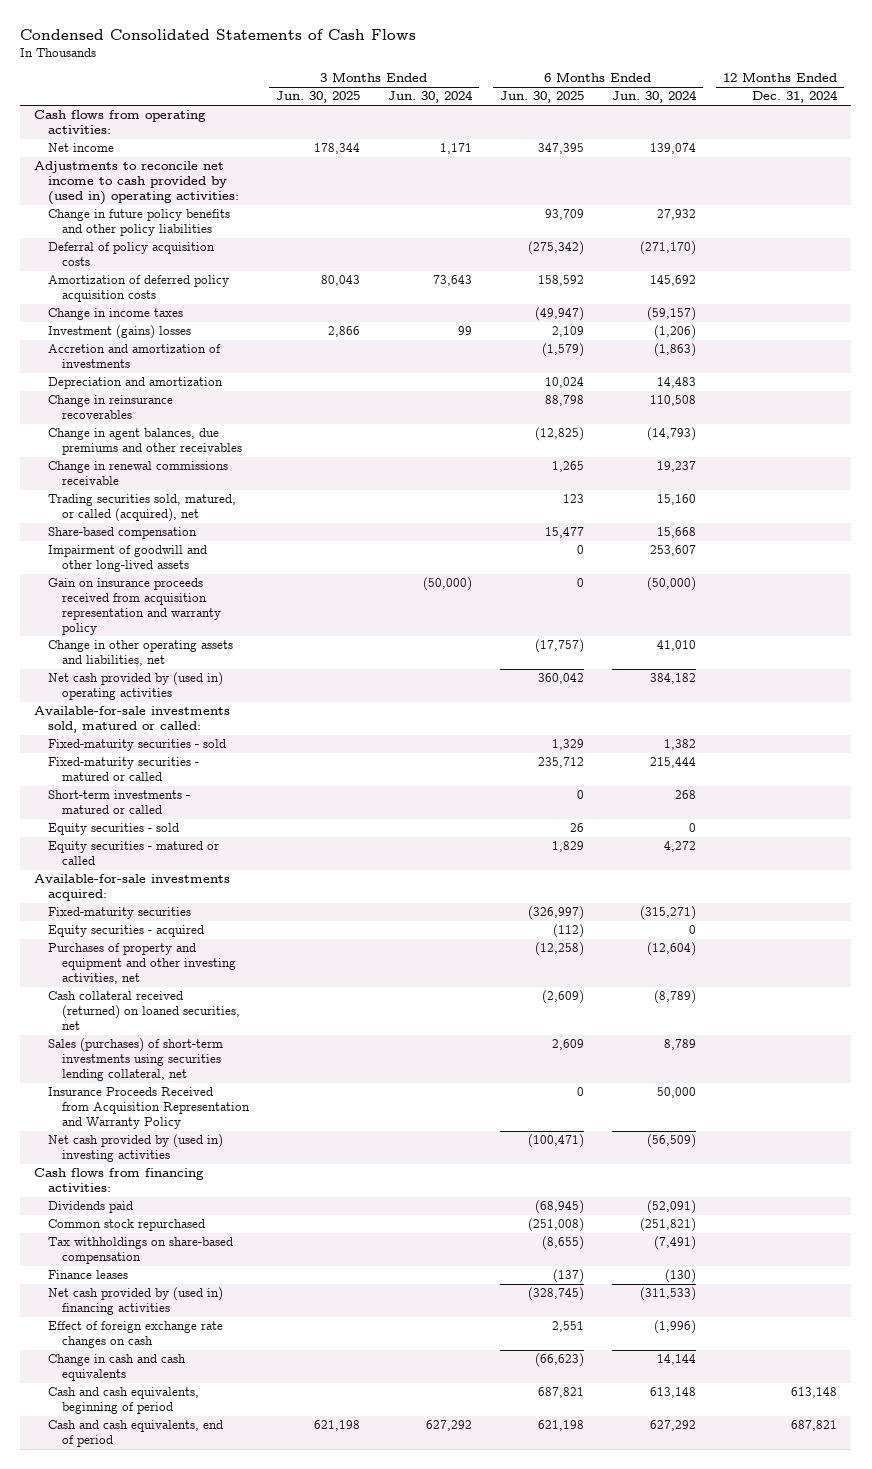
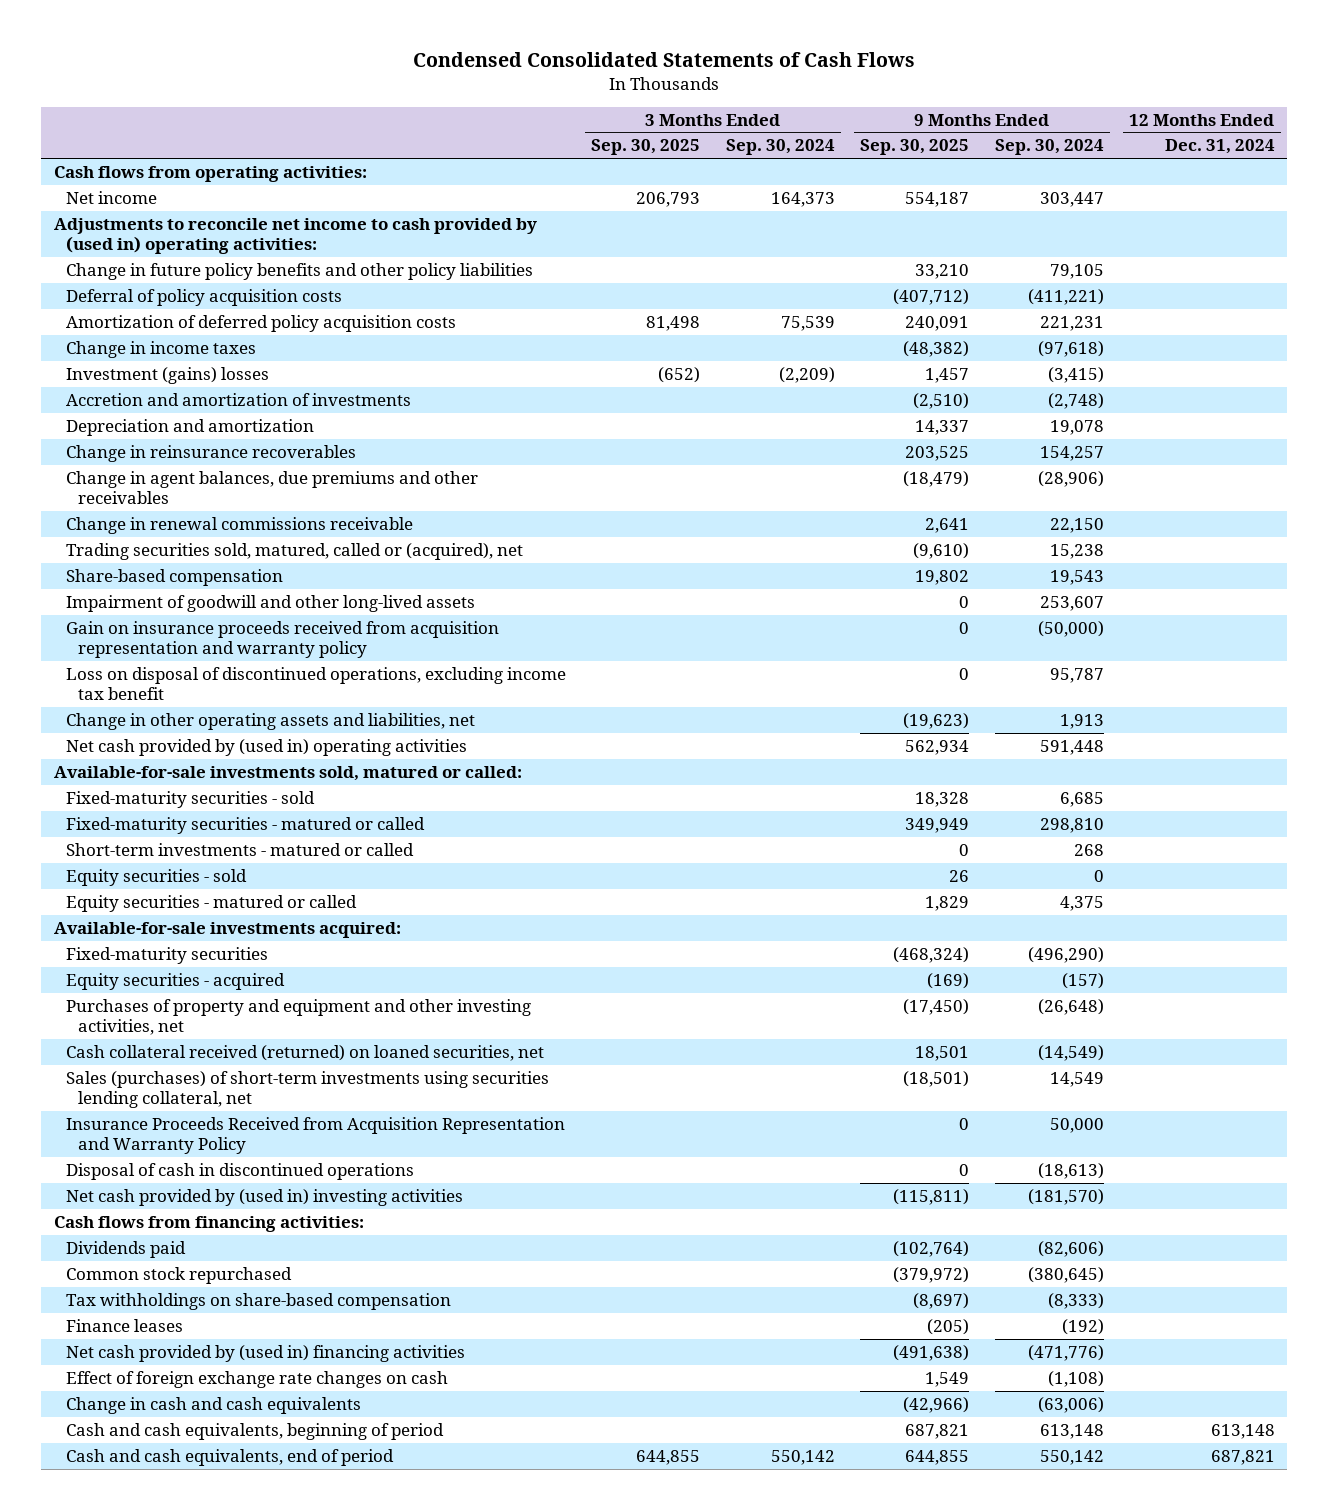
- | 3 Months Ended Jun. 30, 2025 | 3 Months Ended Jun. 30, 2024 | 6 Months Ended Jun. 30, 2025 | 6 Months Ended Jun. 30, 2024 | 12 Months Ended Dec. 31, 2024
+ | 3 Months Ended Sep. 30, 2025 | 3 Months Ended Sep. 30, 2024 | 9 Months Ended Sep. 30, 2025 | 9 Months Ended Sep. 30, 2024 | 12 Months Ended Dec. 31, 2024
- Trading securities sold, matured, or called (acquired), net | | | 123 | 15,160 |
+ Trading securities sold, matured, called or (acquired), net | | | (9,610) | 15,238 |
+ Loss on disposal of discontinued operations, excluding income tax benefit | | | 0 | 95,787 |
+ Disposal of cash in discontinued operations | | | 0 | (18,613) |

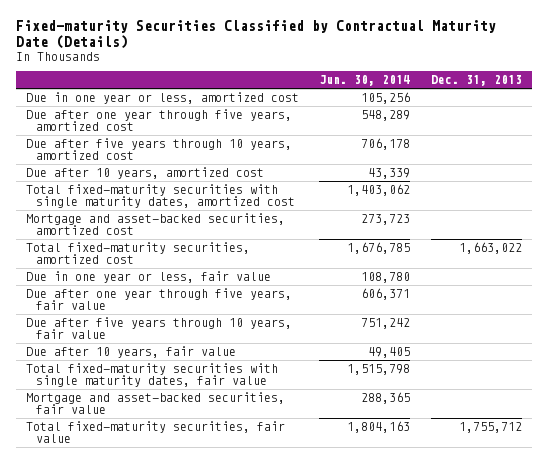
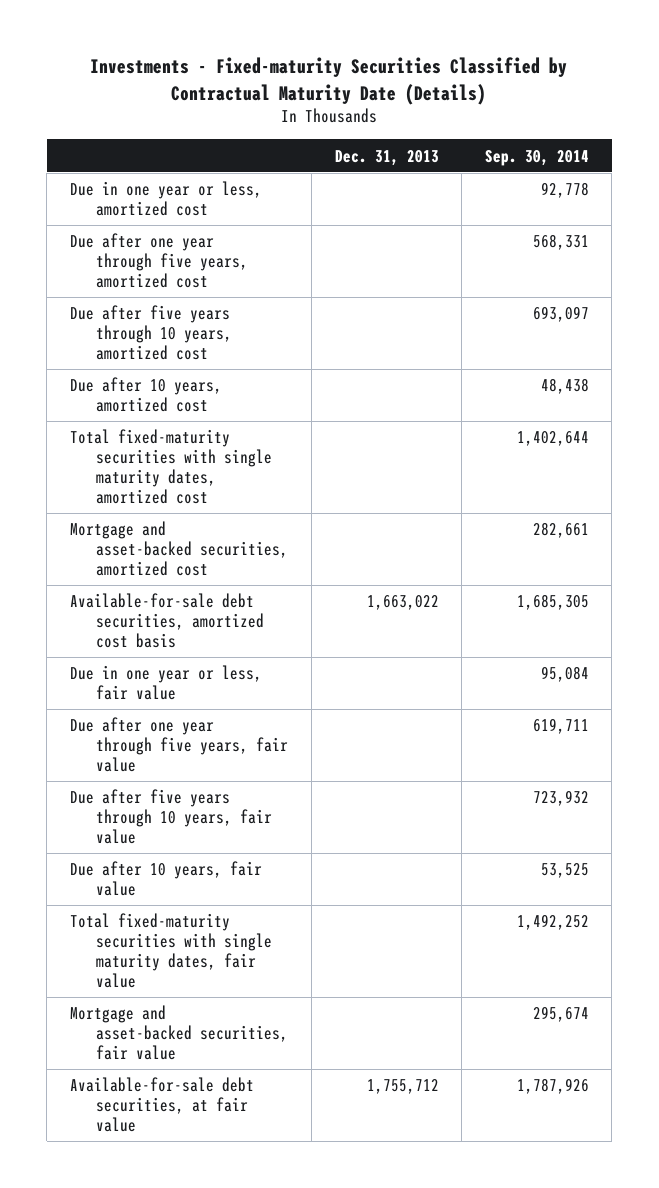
- Fixed-maturity Securities Classified by Contractual Maturity Date (Details)
+ Investments - Fixed-maturity Securities Classified by Contractual Maturity Date (Details)
- | Jun. 30, 2014 | Dec. 31, 2013
+ | Dec. 31, 2013 | Sep. 30, 2014
- Total fixed-maturity securities, amortized cost | 1,676,785 | 1,663,022
+ Available-for-sale debt securities, amortized cost basis | 1,663,022 | 1,685,305
- Total fixed-maturity securities, fair value | 1,804,163 | 1,755,712
+ Available-for-sale debt securities, at fair value | 1,755,712 | 1,787,926

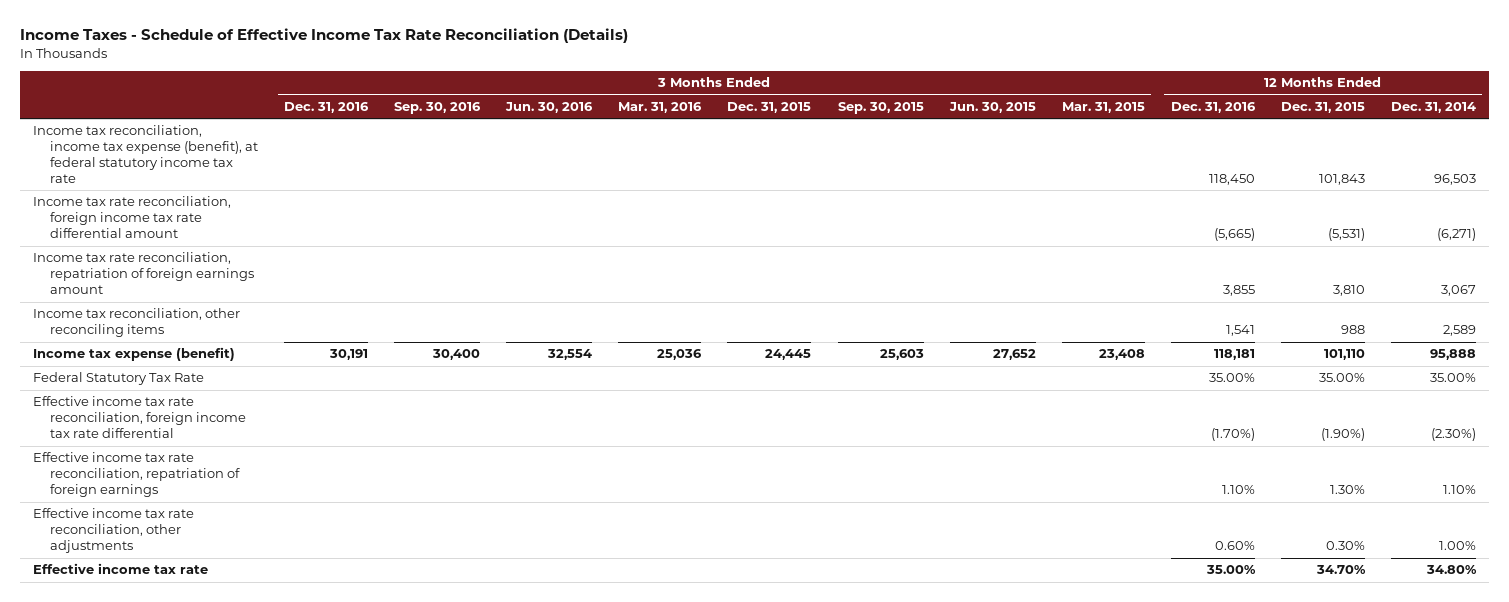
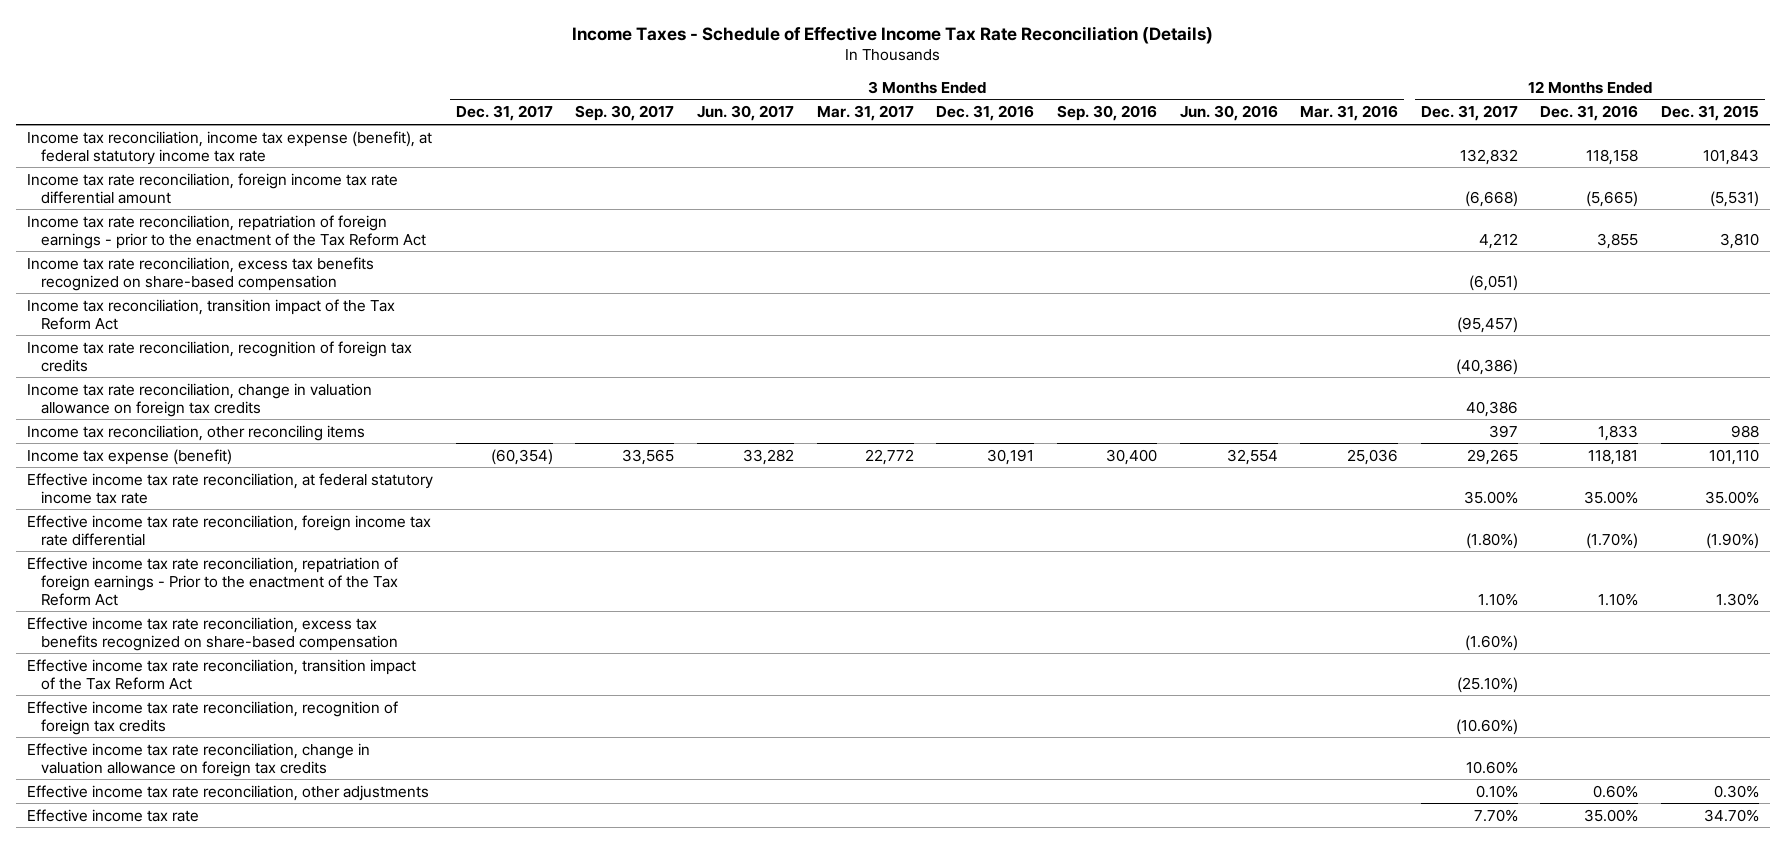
- | 3 Months Ended Dec. 31, 2016 | 3 Months Ended Sep. 30, 2016 | 3 Months Ended Jun. 30, 2016 | 3 Months Ended Mar. 31, 2016 | 3 Months Ended Dec. 31, 2015 | 3 Months Ended Sep. 30, 2015 | 3 Months Ended Jun. 30, 2015 | 3 Months Ended Mar. 31, 2015 | 12 Months Ended Dec. 31, 2016 | 12 Months Ended Dec. 31, 2015 | 12 Months Ended Dec. 31, 2014
+ | 3 Months Ended Dec. 31, 2017 | 3 Months Ended Sep. 30, 2017 | 3 Months Ended Jun. 30, 2017 | 3 Months Ended Mar. 31, 2017 | 3 Months Ended Dec. 31, 2016 | 3 Months Ended Sep. 30, 2016 | 3 Months Ended Jun. 30, 2016 | 3 Months Ended Mar. 31, 2016 | 12 Months Ended Dec. 31, 2017 | 12 Months Ended Dec. 31, 2016 | 12 Months Ended Dec. 31, 2015
- Income tax reconciliation, income tax expense (benefit), at federal statutory income tax rate | | | | | | | | | 118,450 | 101,843 | 96,503
+ Income tax reconciliation, income tax expense (benefit), at federal statutory income tax rate | | | | | | | | | 132,832 | 118,158 | 101,843
- Income tax rate reconciliation, repatriation of foreign earnings amount | | | | | | | | | 3,855 | 3,810 | 3,067
- Income tax reconciliation, other reconciling items | | | | | | | | | 1,541 | 988 | 2,589
+ Income tax rate reconciliation, repatriation of foreign earnings - prior to the enactment of the Tax Reform Act | | | | | | | | | 4,212 | 3,855 | 3,810
+ Income tax rate reconciliation, excess tax benefits recognized on share-based compensation | | | | | | | | | (6,051) | |
+ Income tax reconciliation, transition impact of the Tax Reform Act | | | | | | | | | (95,457) | |
+ Income tax rate reconciliation, recognition of foreign tax credits | | | | | | | | | (40,386) | |
+ Income tax rate reconciliation, change in valuation allowance on foreign tax credits | | | | | | | | | 40,386 | |
+ Income tax reconciliation, other reconciling items | | | | | | | | | 397 | 1,833 | 988
- Federal Statutory Tax Rate | | | | | | | | | 35.00% | 35.00% | 35.00%
+ Effective income tax rate reconciliation, at federal statutory income tax rate | | | | | | | | | 35.00% | 35.00% | 35.00%
- Effective income tax rate reconciliation, repatriation of foreign earnings | | | | | | | | | 1.10% | 1.30% | 1.10%
+ Effective income tax rate reconciliation, repatriation of foreign earnings - Prior to the enactment of the Tax Reform Act | | | | | | | | | 1.10% | 1.10% | 1.30%
+ Effective income tax rate reconciliation, excess tax benefits recognized on share-based compensation | | | | | | | | | (1.60%) | |
+ Effective income tax rate reconciliation, transition impact of the Tax Reform Act | | | | | | | | | (25.10%) | |
+ Effective income tax rate reconciliation, recognition of foreign tax credits | | | | | | | | | (10.60%) | |
+ Effective income tax rate reconciliation, change in valuation allowance on foreign tax credits | | | | | | | | | 10.60% | |

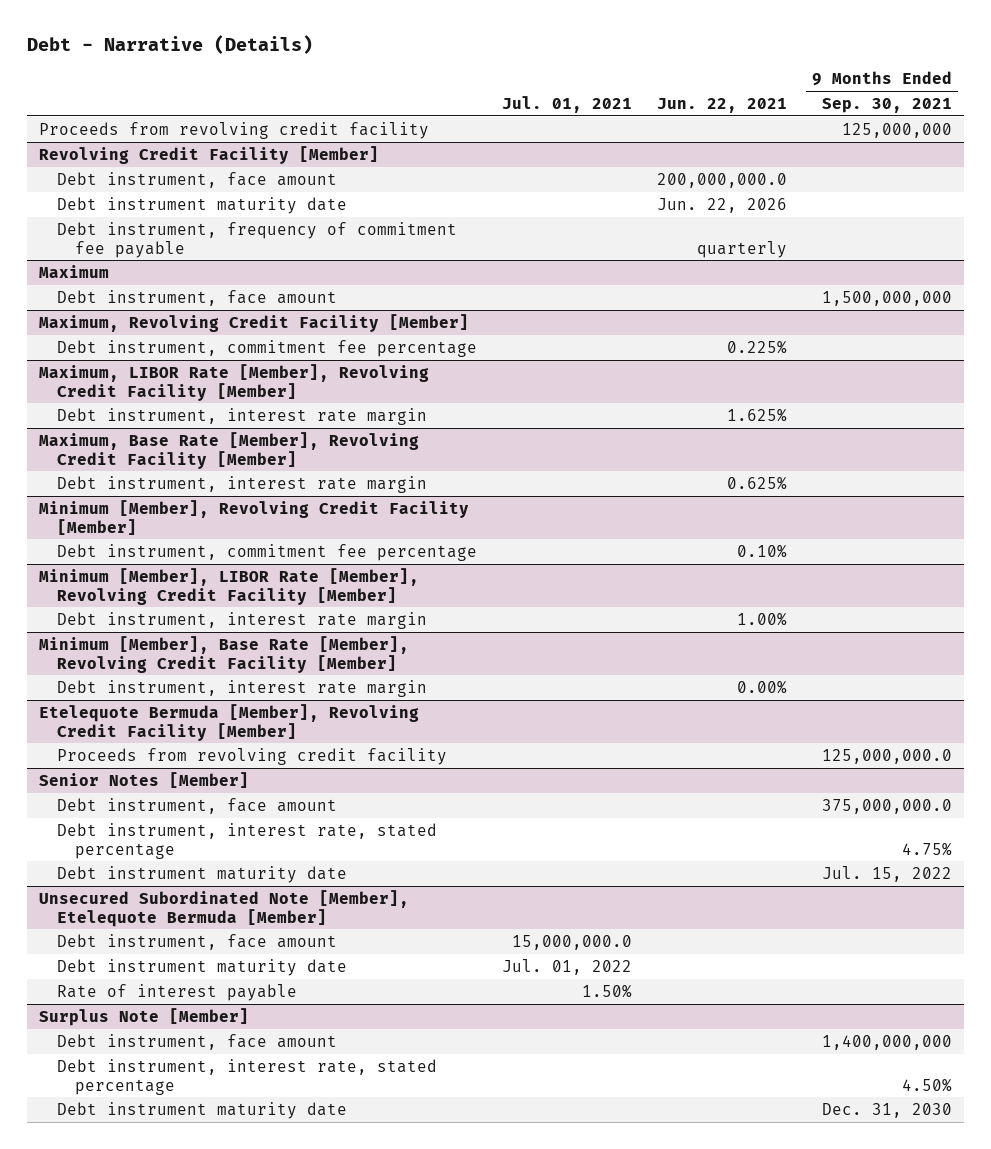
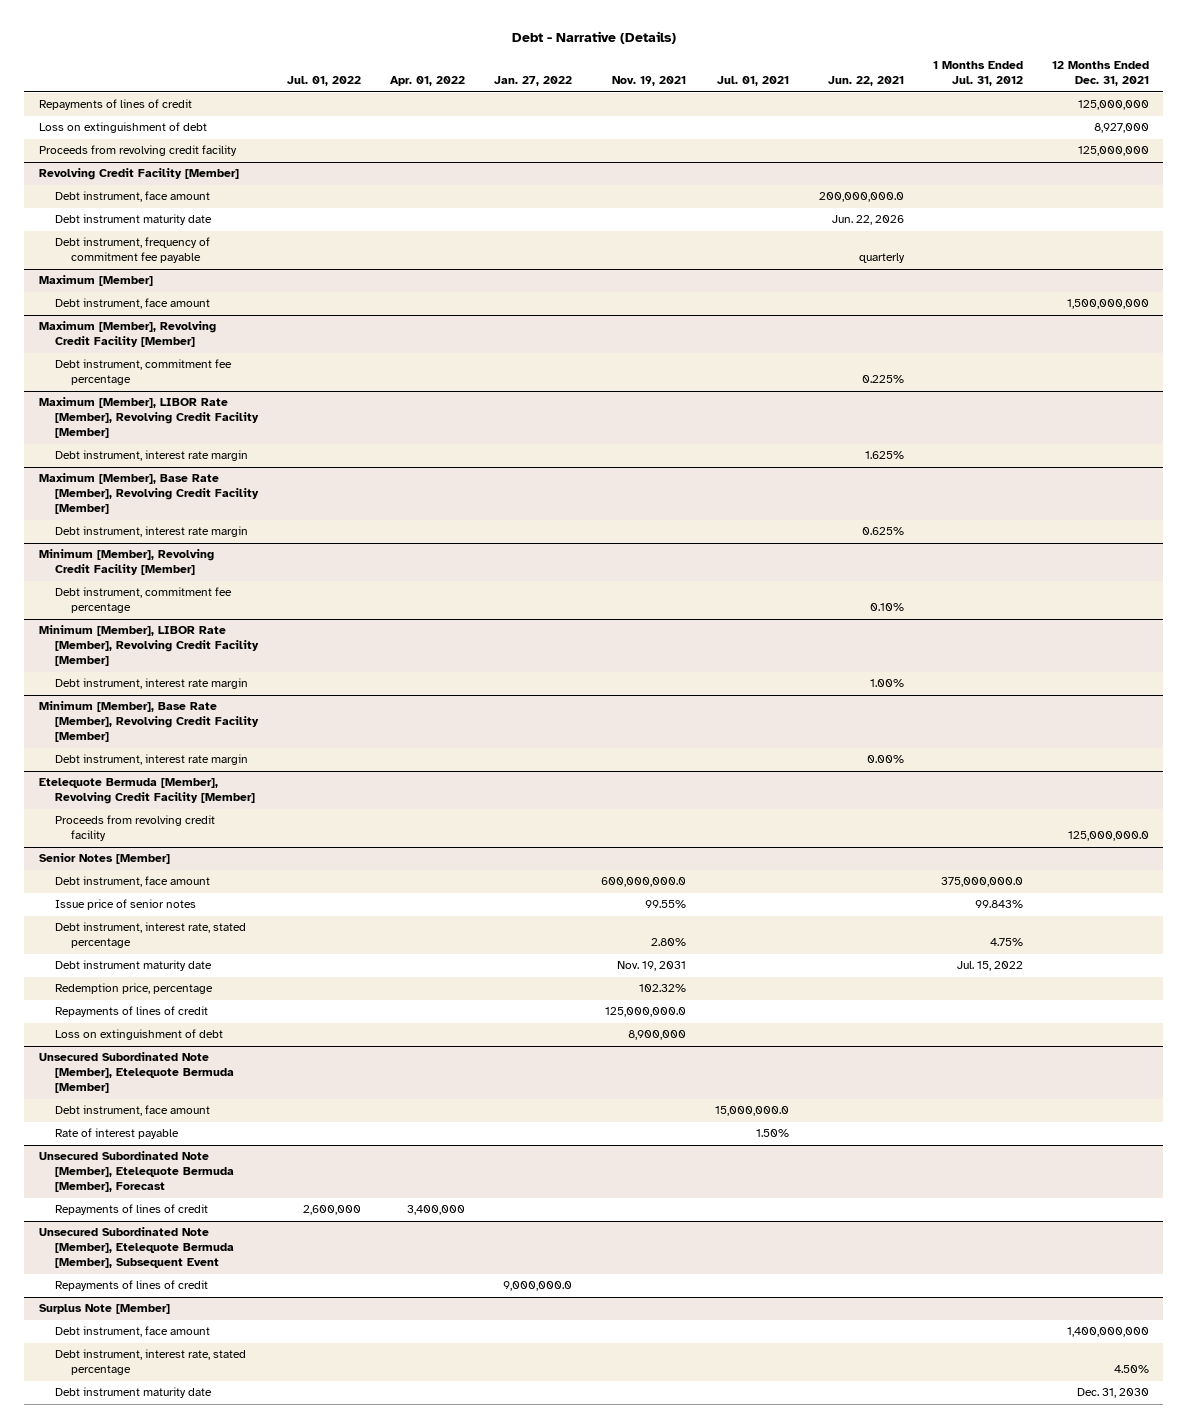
- | Jul. 01, 2021 | Jun. 22, 2021 | 9 Months Ended Sep. 30, 2021
+ | Jul. 01, 2022 | Apr. 01, 2022 | Jan. 27, 2022 | Nov. 19, 2021 | Jul. 01, 2021 | Jun. 22, 2021 | 1 Months Ended Jul. 31, 2012 | 12 Months Ended Dec. 31, 2021
+ Repayments of lines of credit | | | | | | | | 125,000,000
+ Loss on extinguishment of debt | | | | | | | | 8,927,000
- Maximum
+ Maximum [Member]
- Maximum, Revolving Credit Facility [Member]
+ Maximum [Member], Revolving Credit Facility [Member]
- Maximum, LIBOR Rate [Member], Revolving Credit Facility [Member]
+ Maximum [Member], LIBOR Rate [Member], Revolving Credit Facility [Member]
- Maximum, Base Rate [Member], Revolving Credit Facility [Member]
+ Maximum [Member], Base Rate [Member], Revolving Credit Facility [Member]
@ Senior Notes [Member]
+ Issue price of senior notes | | | | 99.55% | | | 99.843% |
+ Redemption price, percentage | | | | 102.32% | | | |
+ Repayments of lines of credit | | | | 125,000,000.0 | | | |
+ Loss on extinguishment of debt | | | | 8,900,000 | | | |
@ Unsecured Subordinated Note [Member], Etelequote Bermuda [Member]
- Debt instrument maturity date | Jul. 01, 2022 | |
+ Unsecured Subordinated Note [Member], Etelequote Bermuda [Member], Forecast
+ Repayments of lines of credit | 2,600,000 | 3,400,000 | | | | | |
+ Unsecured Subordinated Note [Member], Etelequote Bermuda [Member], Subsequent Event
+ Repayments of lines of credit | | | 9,000,000.0 | | | | |

